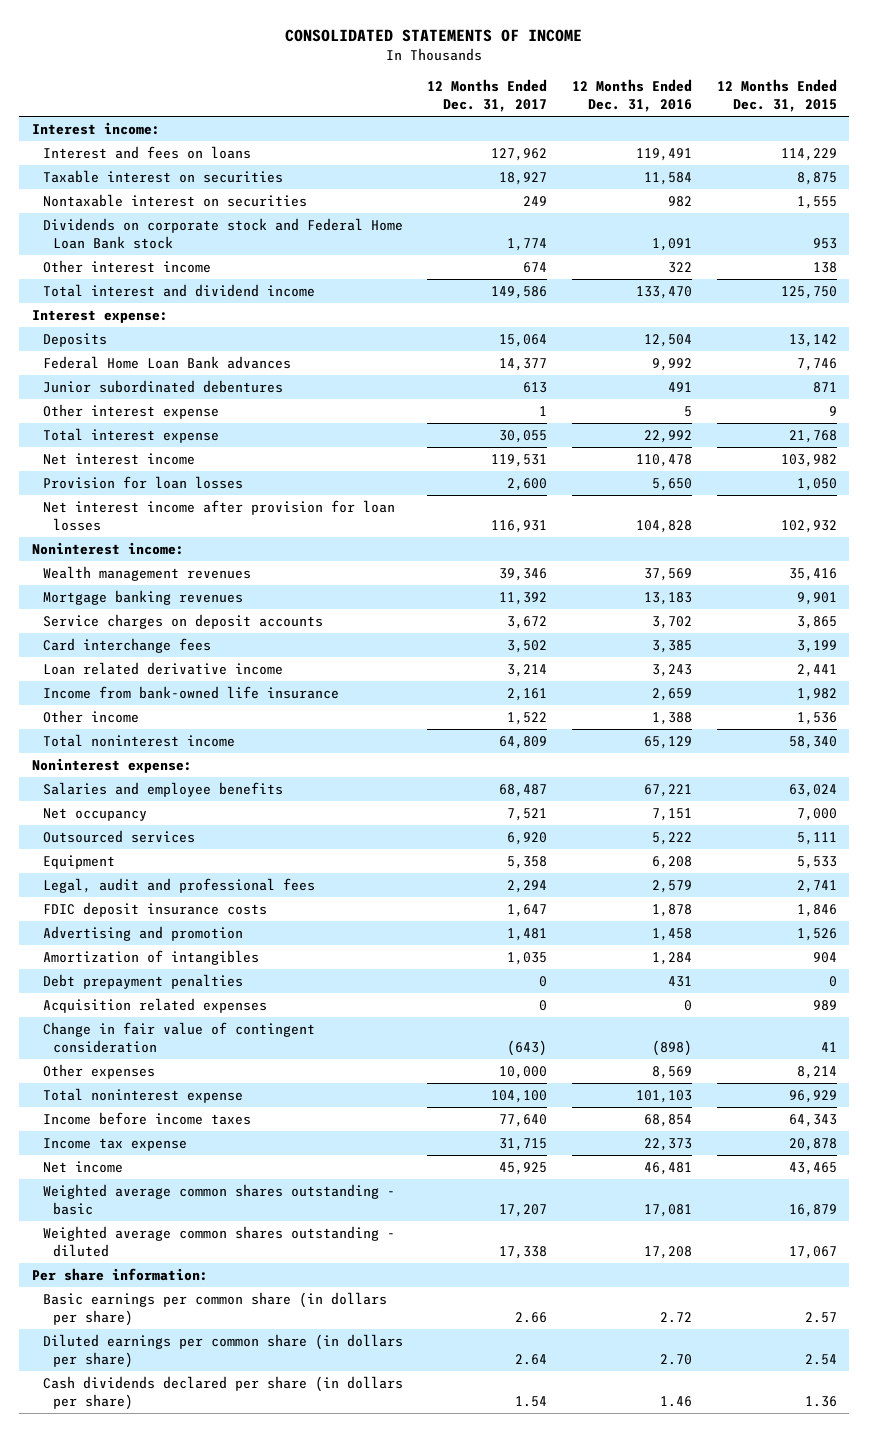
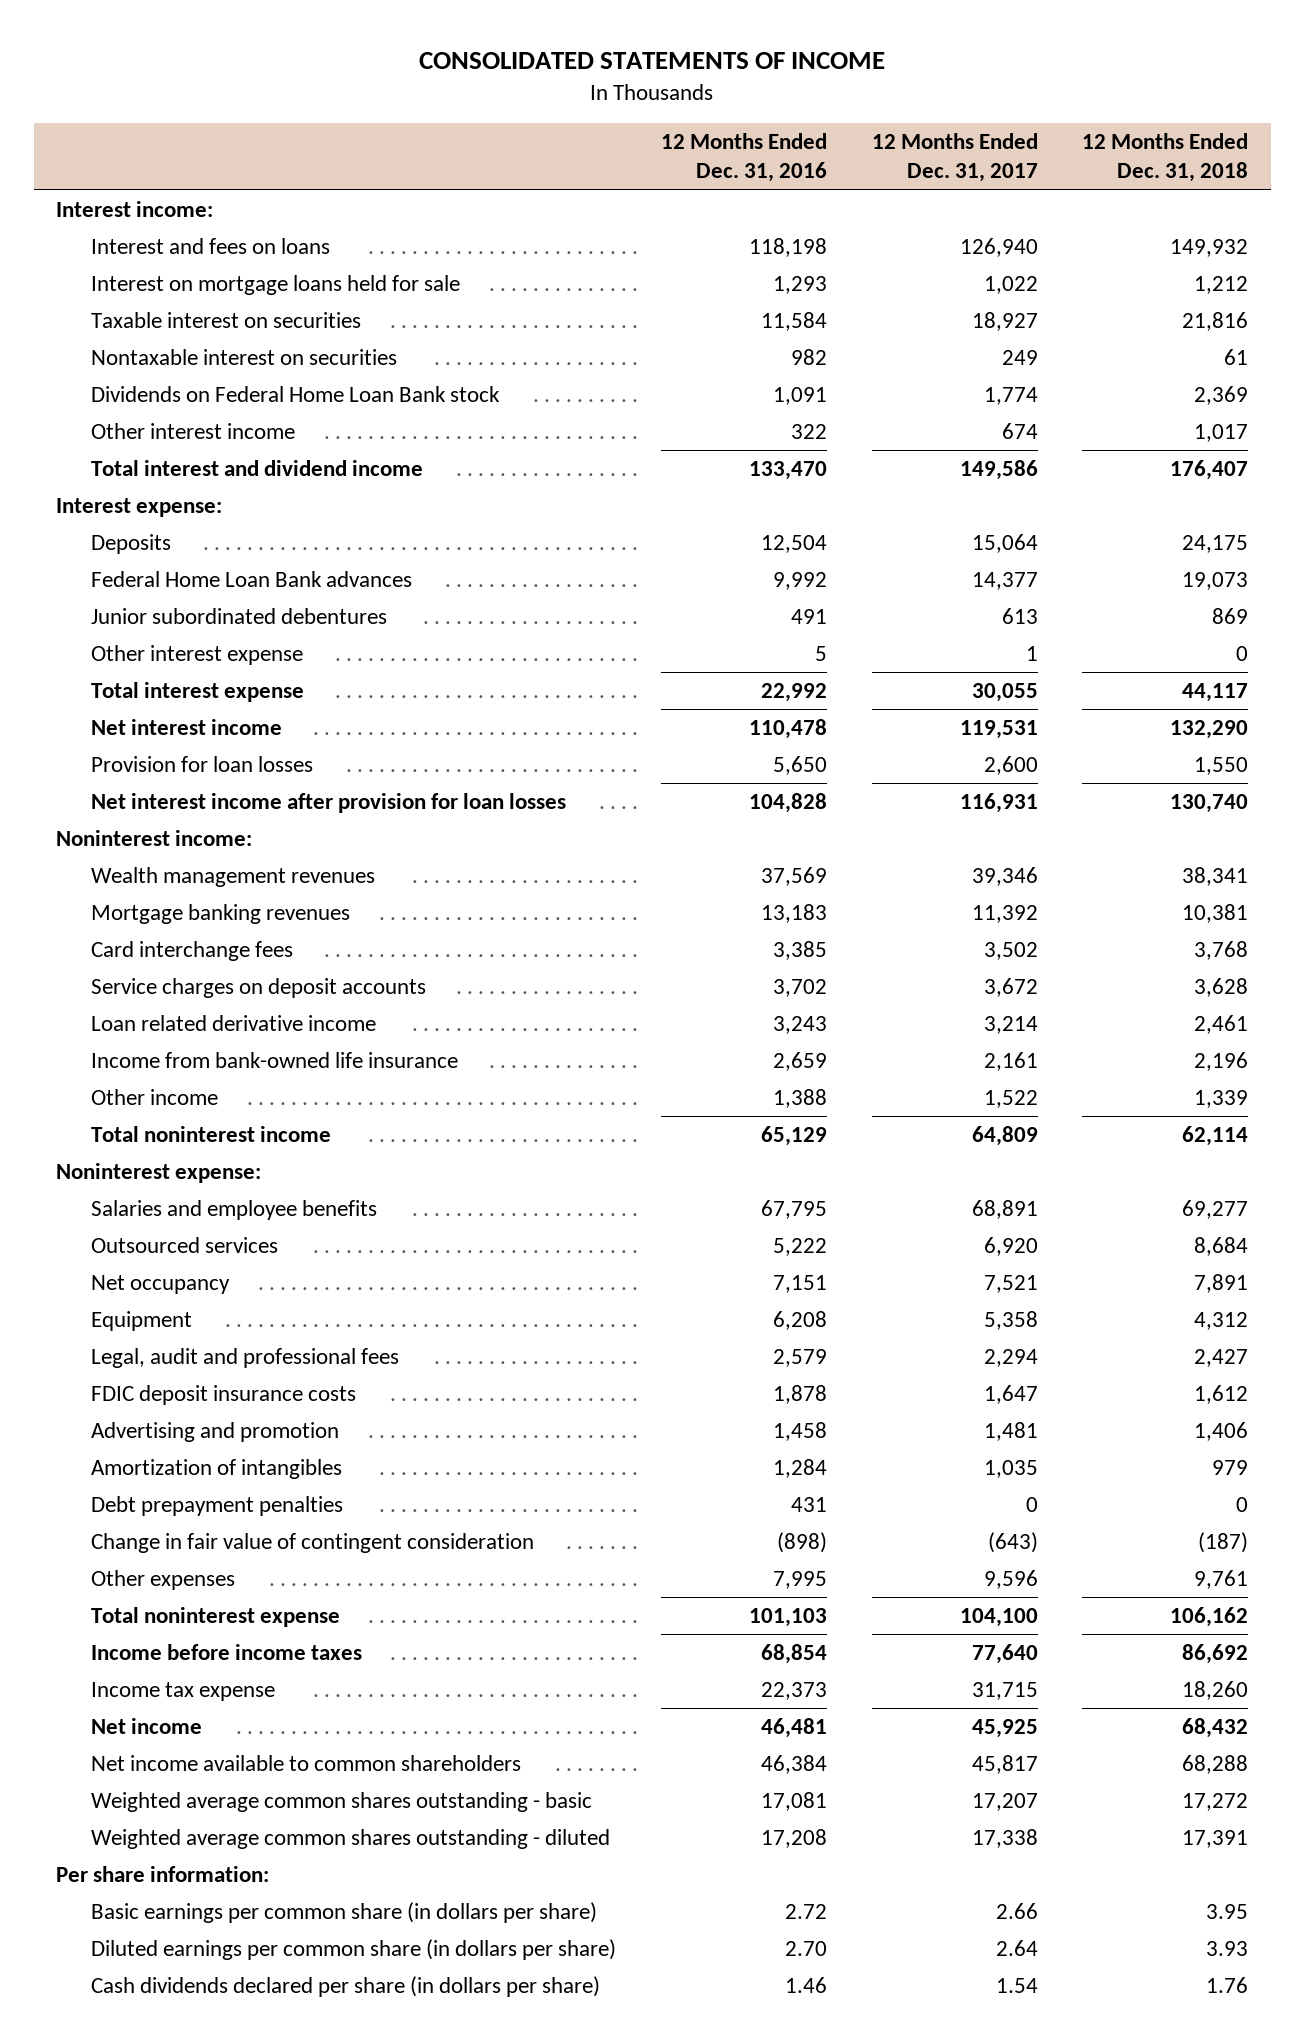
- | 12 Months Ended Dec. 31, 2017 | 12 Months Ended Dec. 31, 2016 | 12 Months Ended Dec. 31, 2015
+ | 12 Months Ended Dec. 31, 2016 | 12 Months Ended Dec. 31, 2017 | 12 Months Ended Dec. 31, 2018
- Interest and fees on loans | 127,962 | 119,491 | 114,229
+ Interest and fees on loans | 118,198 | 126,940 | 149,932
+ Interest on mortgage loans held for sale | 1,293 | 1,022 | 1,212
- Dividends on corporate stock and Federal Home Loan Bank stock | 1,774 | 1,091 | 953
+ Dividends on Federal Home Loan Bank stock | 1,091 | 1,774 | 2,369
moved down: Service charges on deposit accounts | 3,702 | 3,672 | 3,628
- Salaries and employee benefits | 68,487 | 67,221 | 63,024
+ Salaries and employee benefits | 67,795 | 68,891 | 69,277
moved down: Net occupancy | 7,151 | 7,521 | 7,891
- Acquisition related expenses | 0 | 0 | 989
- Other expenses | 10,000 | 8,569 | 8,214
+ Other expenses | 7,995 | 9,596 | 9,761
+ Net income available to common shareholders | 46,384 | 45,817 | 68,288

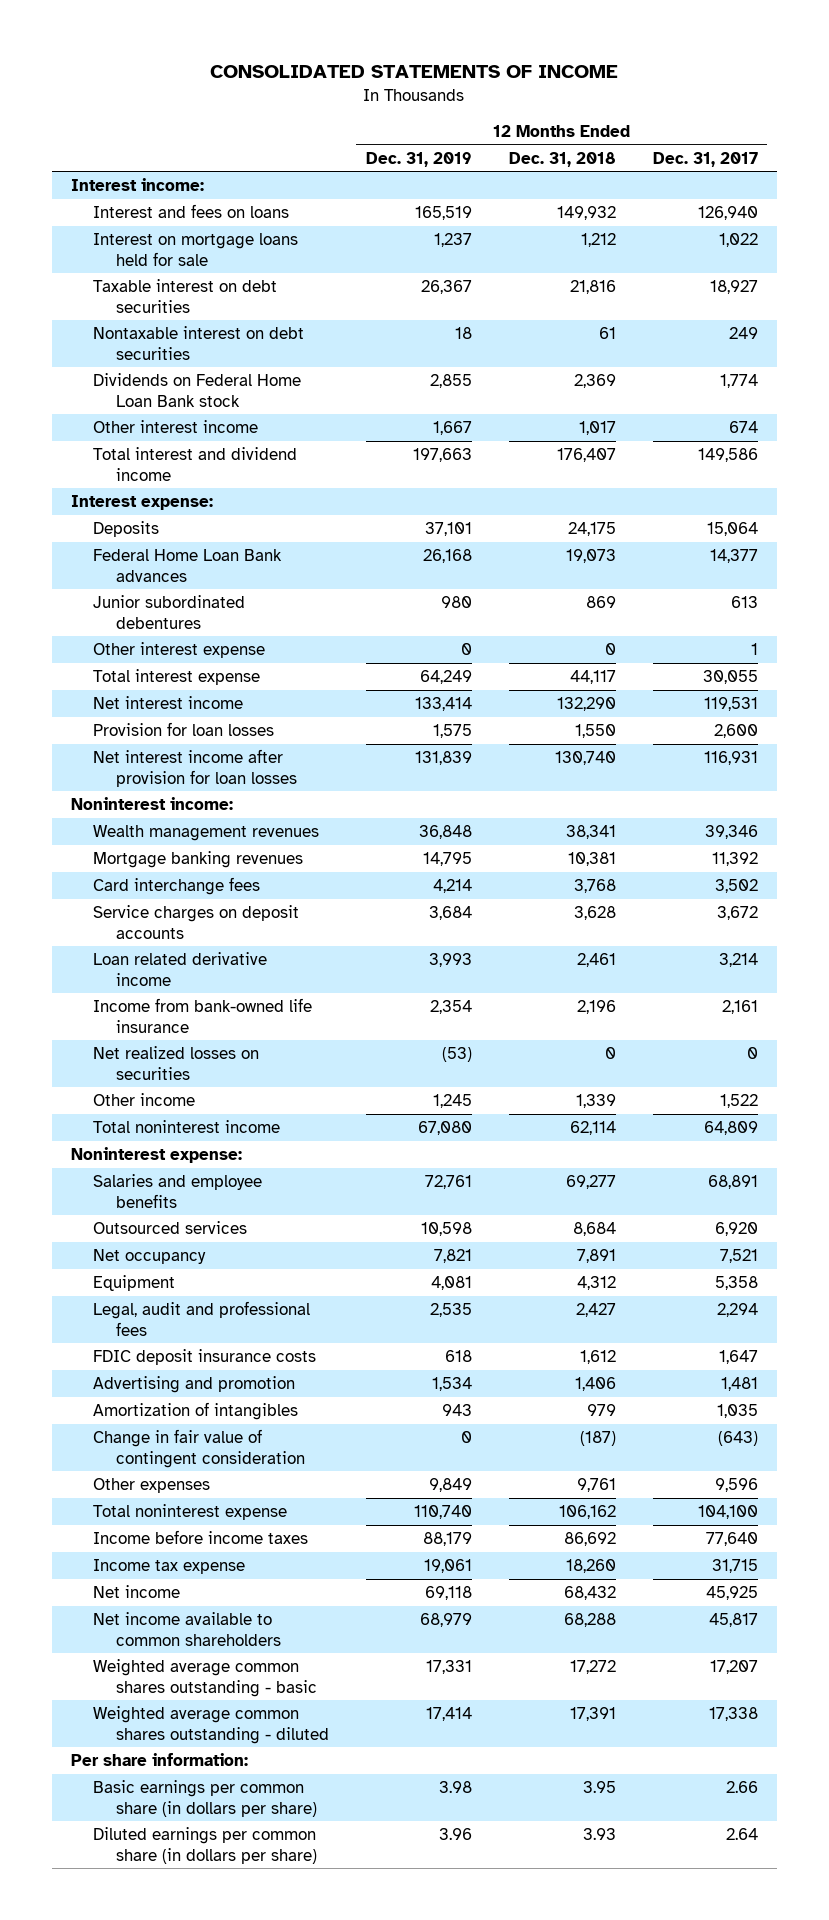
- | 12 Months Ended Dec. 31, 2016 | 12 Months Ended Dec. 31, 2017 | 12 Months Ended Dec. 31, 2018
+ | 12 Months Ended Dec. 31, 2019 | 12 Months Ended Dec. 31, 2018 | 12 Months Ended Dec. 31, 2017
- Taxable interest on securities | 11,584 | 18,927 | 21,816
- Nontaxable interest on securities | 982 | 249 | 61
+ Taxable interest on debt securities | 26,367 | 21,816 | 18,927
+ Nontaxable interest on debt securities | 18 | 61 | 249
+ Net realized losses on securities | (53) | 0 | 0
- Debt prepayment penalties | 431 | 0 | 0
- Cash dividends declared per share (in dollars per share) | 1.46 | 1.54 | 1.76

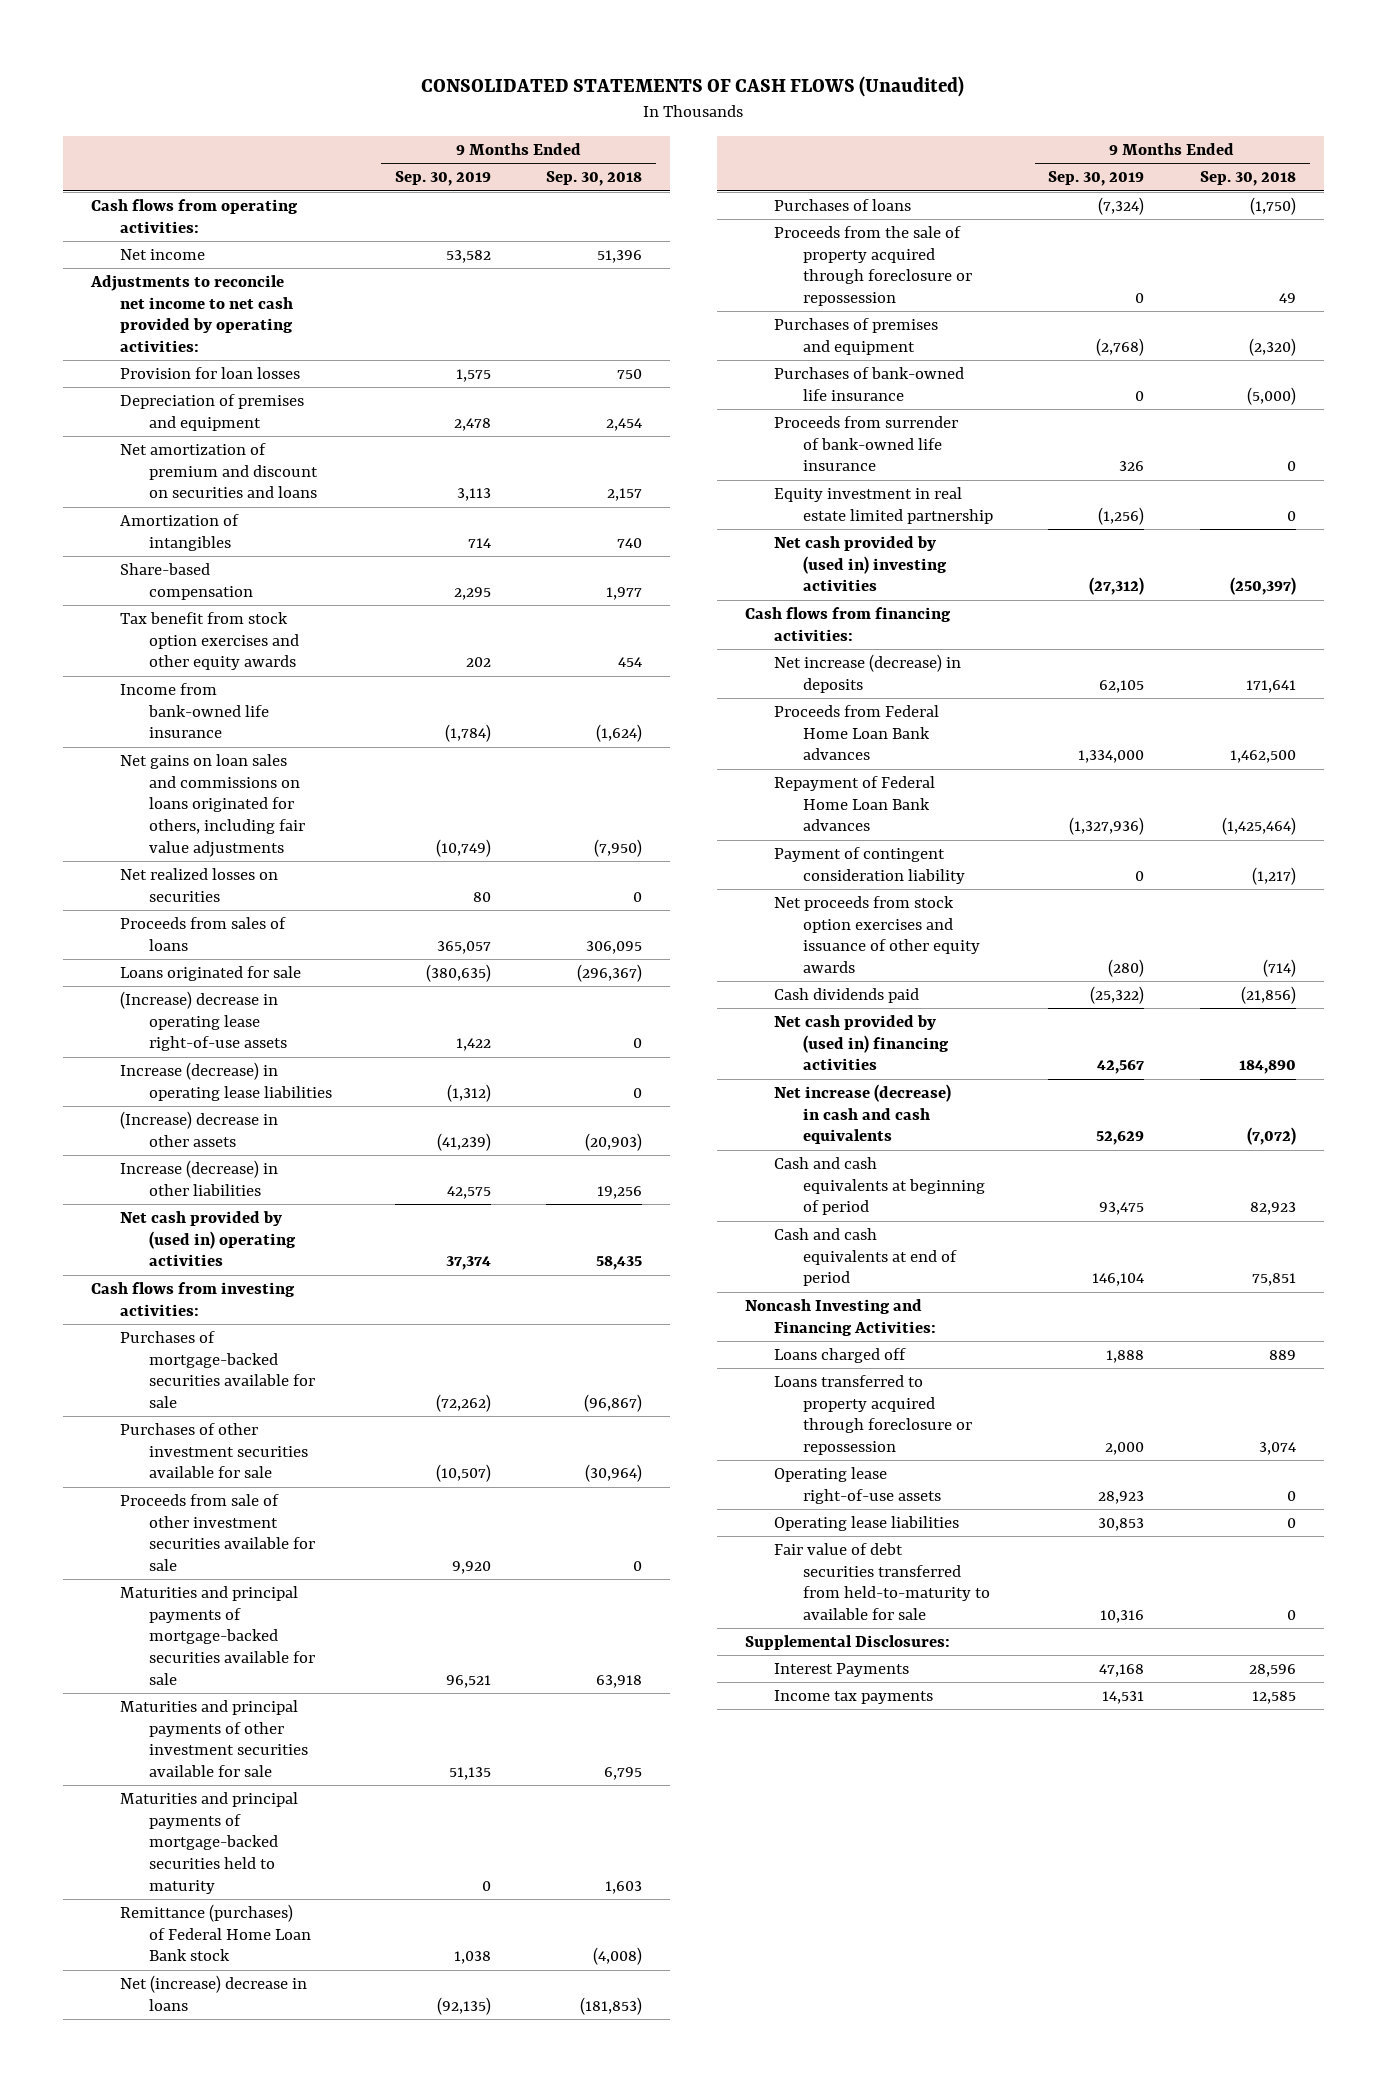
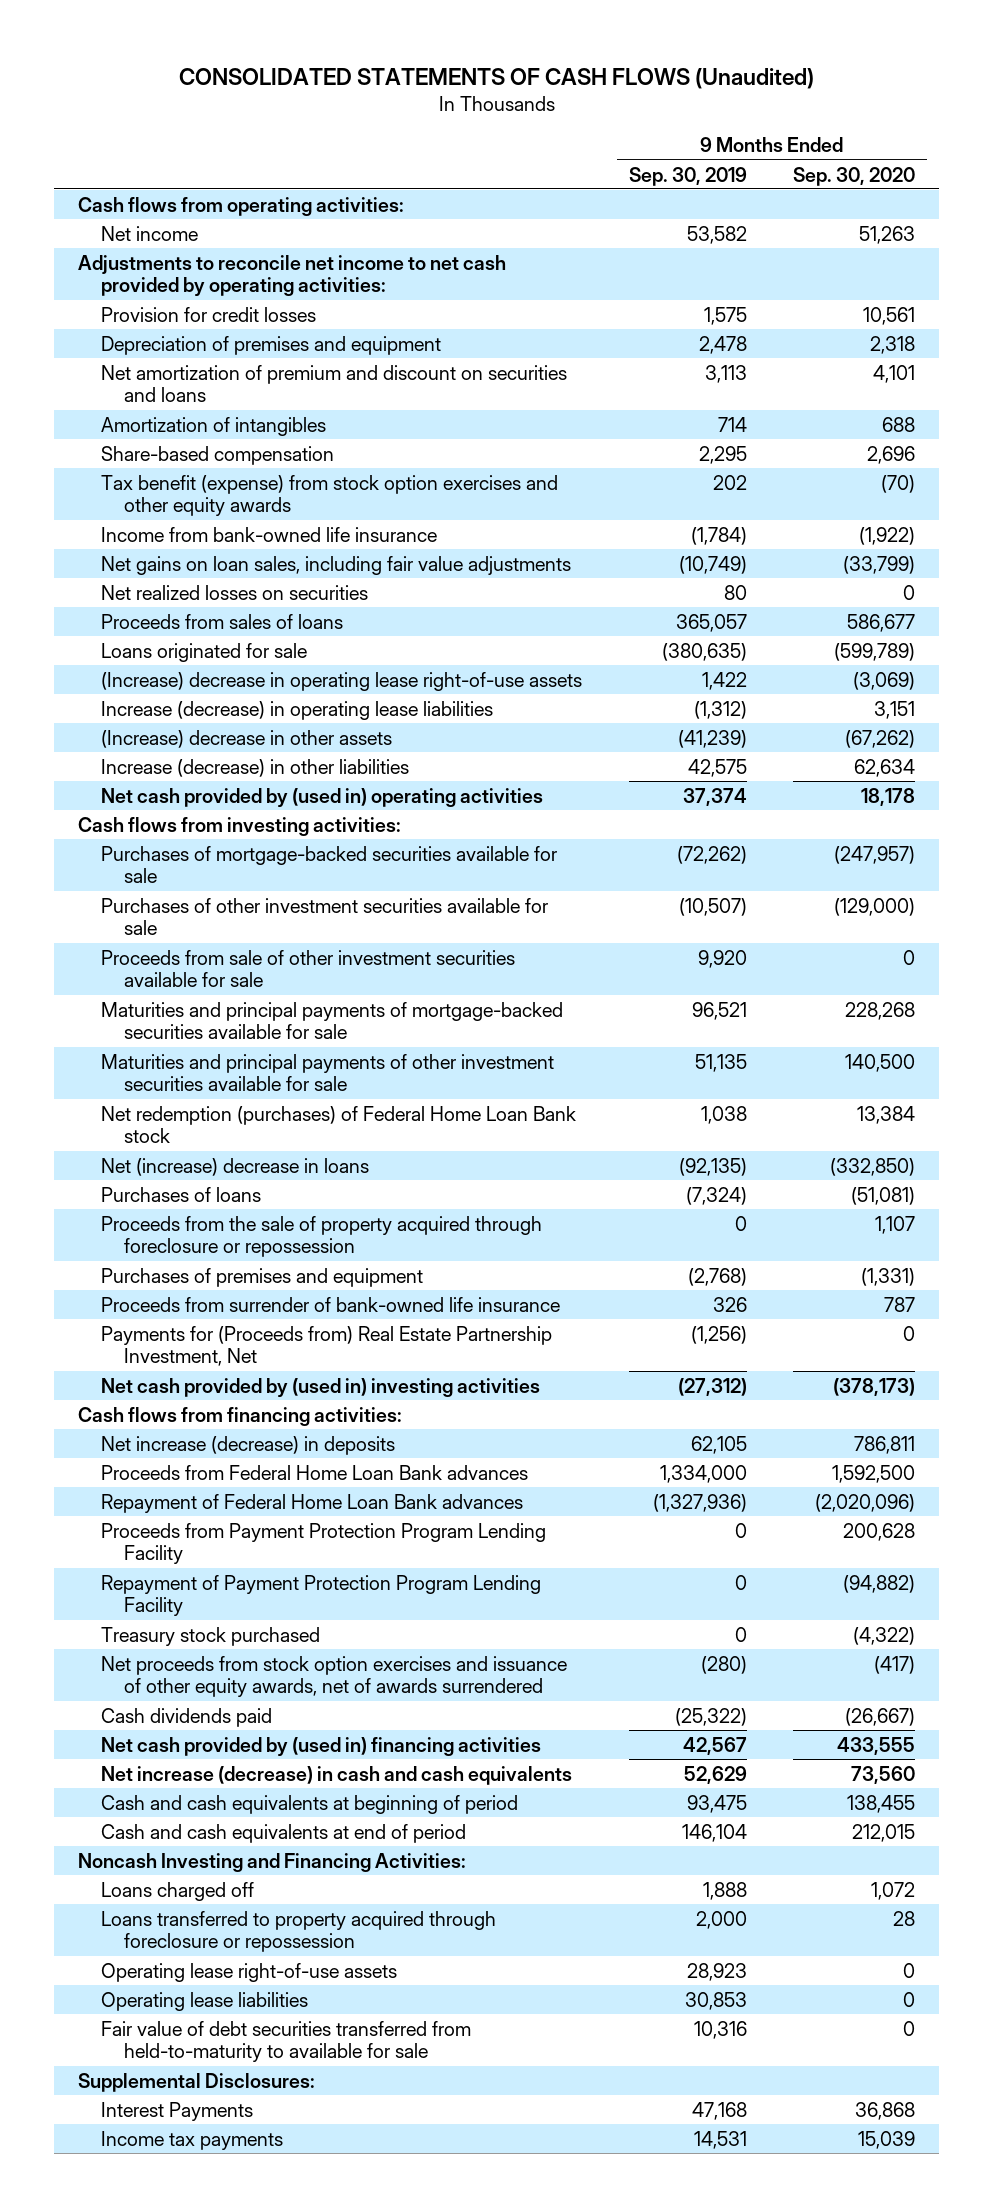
- | 9 Months Ended Sep. 30, 2019 | 9 Months Ended Sep. 30, 2018
+ | 9 Months Ended Sep. 30, 2019 | 9 Months Ended Sep. 30, 2020
- Provision for loan losses | 1,575 | 750
+ Provision for credit losses | 1,575 | 10,561
- Tax benefit from stock option exercises and other equity awards | 202 | 454
+ Tax benefit (expense) from stock option exercises and other equity awards | 202 | (70)
- Net gains on loan sales and commissions on loans originated for others, including fair value adjustments | (10,749) | (7,950)
+ Net gains on loan sales, including fair value adjustments | (10,749) | (33,799)
- Maturities and principal payments of mortgage-backed securities held to maturity | 0 | 1,603
- Remittance (purchases) of Federal Home Loan Bank stock | 1,038 | (4,008)
+ Net redemption (purchases) of Federal Home Loan Bank stock | 1,038 | 13,384
- Purchases of bank-owned life insurance | 0 | (5,000)
- Equity investment in real estate limited partnership | (1,256) | 0
+ Payments for (Proceeds from) Real Estate Partnership Investment, Net | (1,256) | 0
- Payment of contingent consideration liability | 0 | (1,217)
- Net proceeds from stock option exercises and issuance of other equity awards | (280) | (714)
+ Proceeds from Payment Protection Program Lending Facility | 0 | 200,628
+ Repayment of Payment Protection Program Lending Facility | 0 | (94,882)
+ Treasury stock purchased | 0 | (4,322)
+ Net proceeds from stock option exercises and issuance of other equity awards, net of awards surrendered | (280) | (417)

